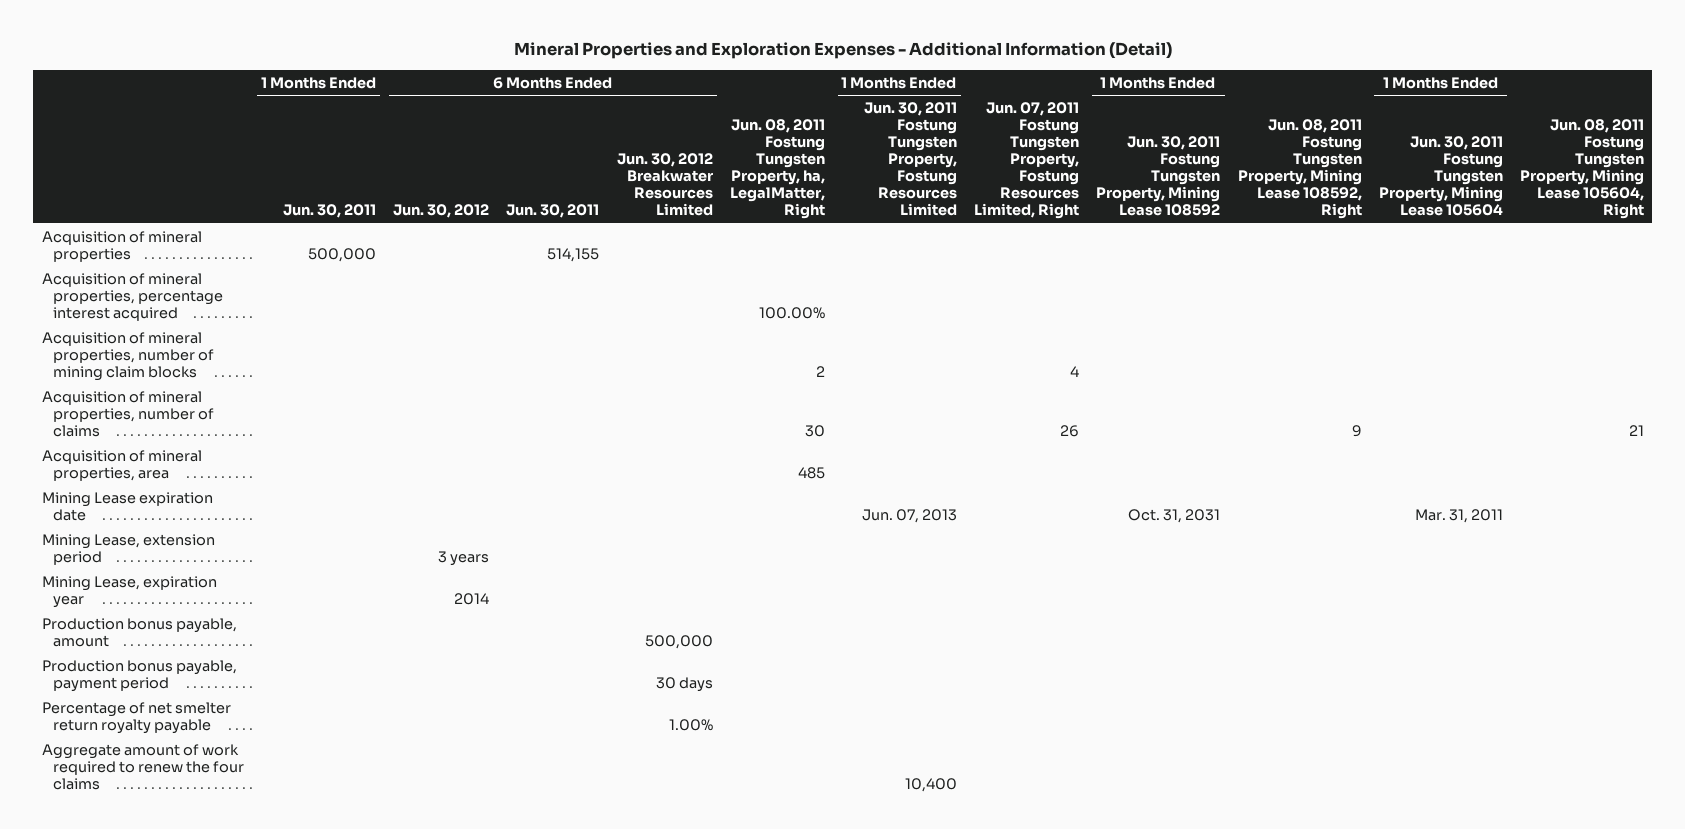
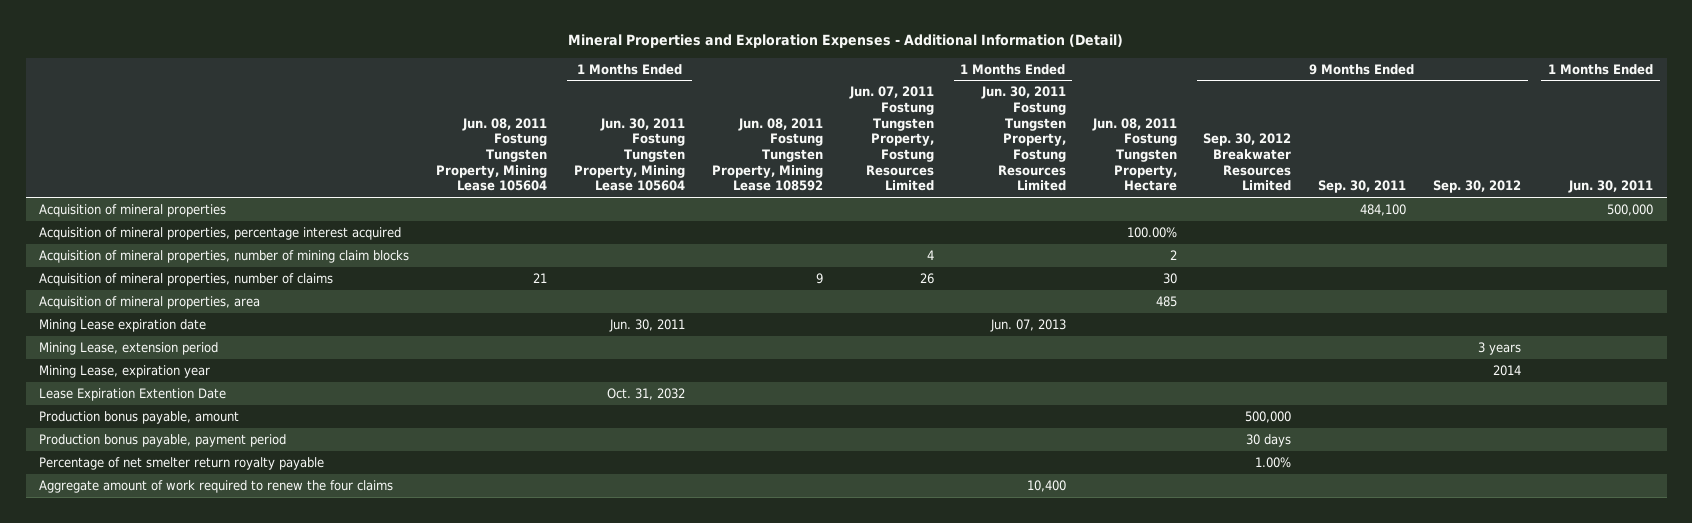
- | 1 Months Ended Jun. 30, 2011 | 6 Months Ended Jun. 30, 2012 | 6 Months Ended Jun. 30, 2011 | 6 Months Ended Jun. 30, 2012 Breakwater Resources Limited | Jun. 08, 2011 Fostung Tungsten Property, ha, LegalMatter, Right | 1 Months Ended Jun. 30, 2011 Fostung Tungsten Property, Fostung Resources Limited | Jun. 07, 2011 Fostung Tungsten Property, Fostung Resources Limited, Right | 1 Months Ended Jun. 30, 2011 Fostung Tungsten Property, Mining Lease 108592 | Jun. 08, 2011 Fostung Tungsten Property, Mining Lease 108592, Right | 1 Months Ended Jun. 30, 2011 Fostung Tungsten Property, Mining Lease 105604 | Jun. 08, 2011 Fostung Tungsten Property, Mining Lease 105604, Right
+ | Jun. 08, 2011 Fostung Tungsten Property, Mining Lease 105604 | 1 Months Ended Jun. 30, 2011 Fostung Tungsten Property, Mining Lease 105604 | Jun. 08, 2011 Fostung Tungsten Property, Mining Lease 108592 | Jun. 07, 2011 Fostung Tungsten Property, Fostung Resources Limited | 1 Months Ended Jun. 30, 2011 Fostung Tungsten Property, Fostung Resources Limited | Jun. 08, 2011 Fostung Tungsten Property, Hectare | 9 Months Ended Sep. 30, 2012 Breakwater Resources Limited | 9 Months Ended Sep. 30, 2011 | 9 Months Ended Sep. 30, 2012 | 1 Months Ended Jun. 30, 2011
- Mining Lease expiration date | | | | | | Jun. 07, 2013 | | Oct. 31, 2031 | | Mar. 31, 2011 |
+ Mining Lease expiration date | | Jun. 30, 2011 | | | Jun. 07, 2013 | | | | |
+ Lease Expiration Extention Date | | Oct. 31, 2032 | | | | | | | |

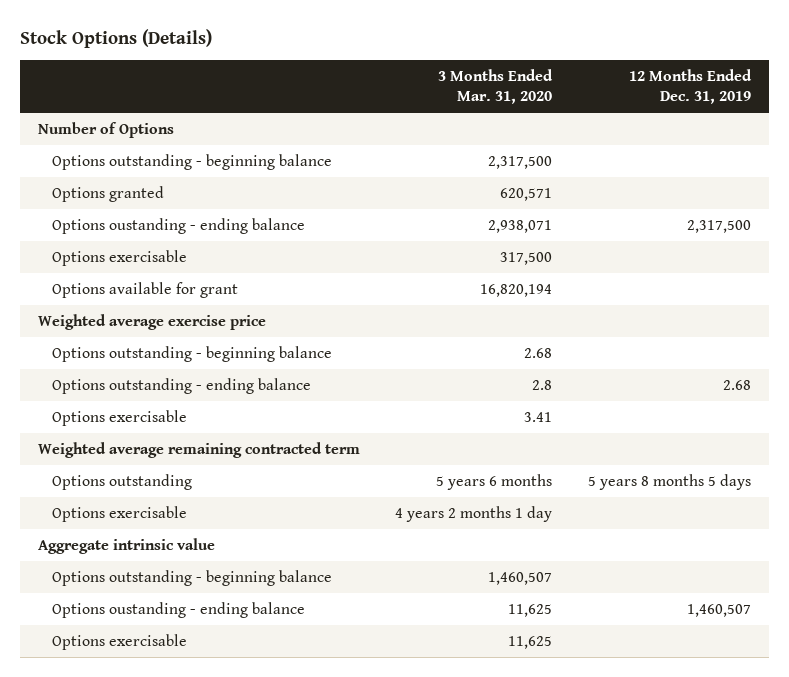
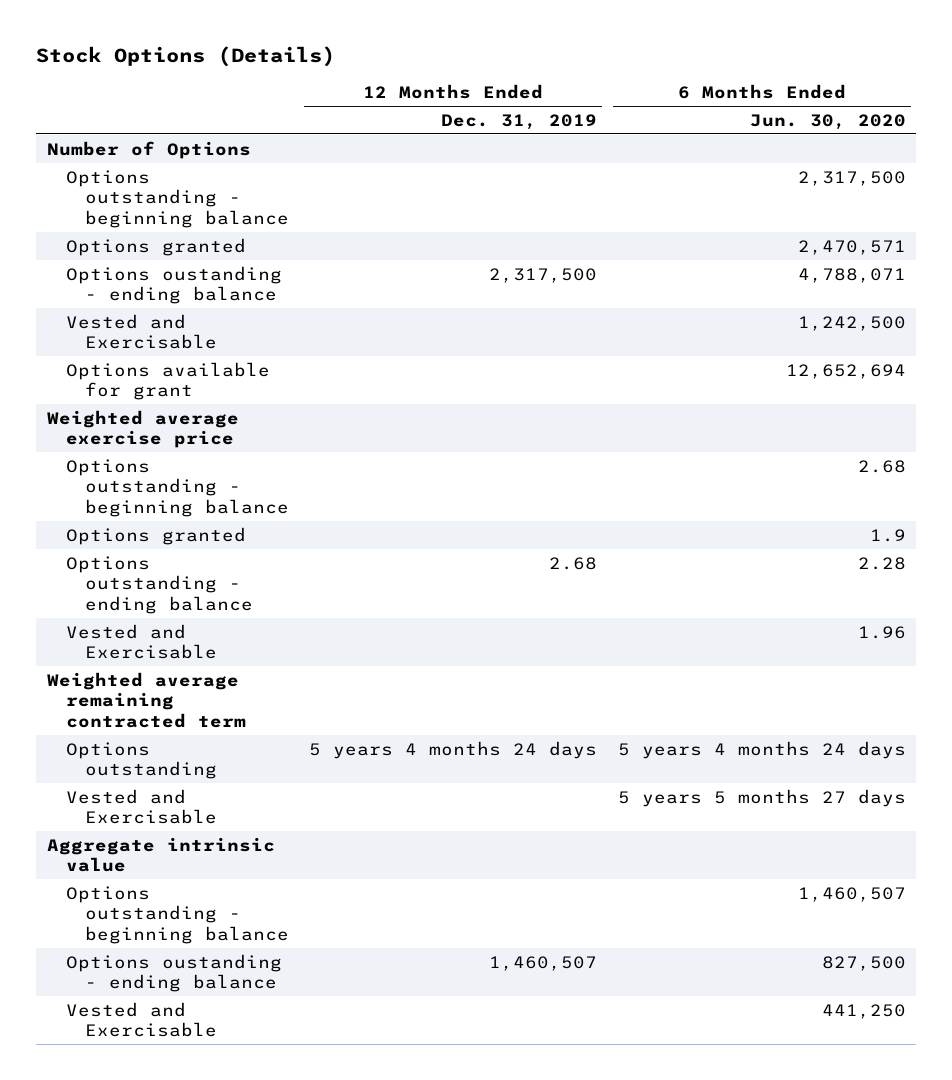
- | 3 Months Ended Mar. 31, 2020 | 12 Months Ended Dec. 31, 2019
+ | 12 Months Ended Dec. 31, 2019 | 6 Months Ended Jun. 30, 2020
- Options exercisable | 317,500 |
+ Vested and Exercisable | | 1,242,500
+ Options granted | | 1.9
- Options exercisable | 3.41 |
+ Vested and Exercisable | | 1.96
- Options outstanding | 5 years 6 months | 5 years 8 months 5 days
- Options exercisable | 4 years 2 months 1 day |
+ Options outstanding | 5 years 4 months 24 days | 5 years 4 months 24 days
+ Vested and Exercisable | | 5 years 5 months 27 days
- Options exercisable | 11,625 |
+ Vested and Exercisable | | 441,250

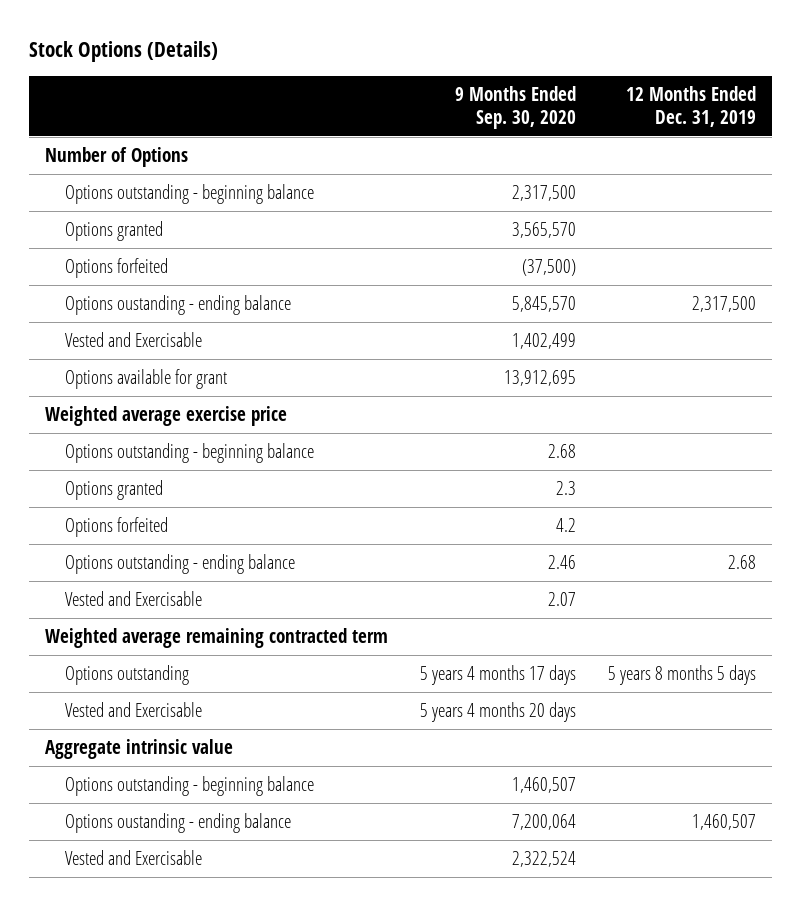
- | 12 Months Ended Dec. 31, 2019 | 6 Months Ended Jun. 30, 2020
+ | 9 Months Ended Sep. 30, 2020 | 12 Months Ended Dec. 31, 2019
+ Options forfeited | (37,500) |
+ Options forfeited | 4.2 |
- Options outstanding | 5 years 4 months 24 days | 5 years 4 months 24 days
+ Options outstanding | 5 years 4 months 17 days | 5 years 8 months 5 days

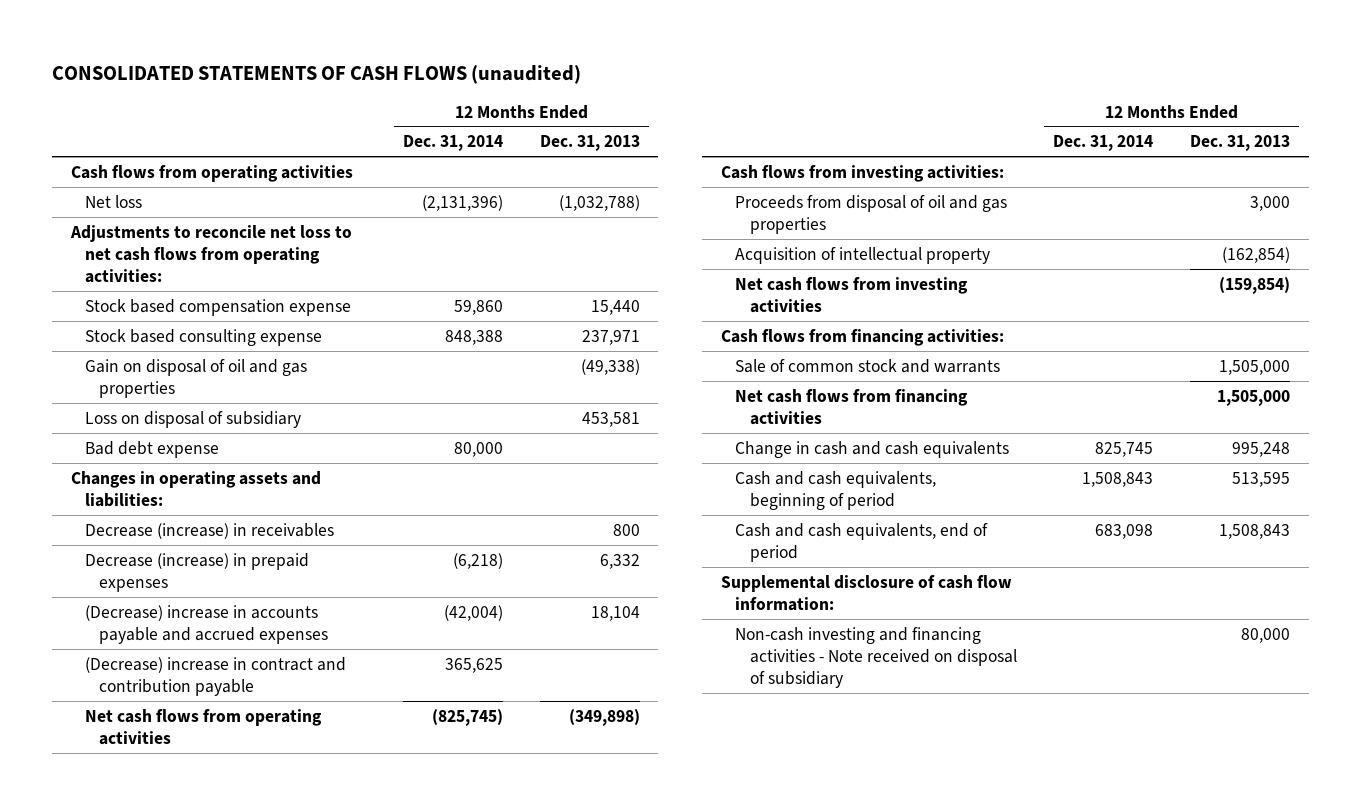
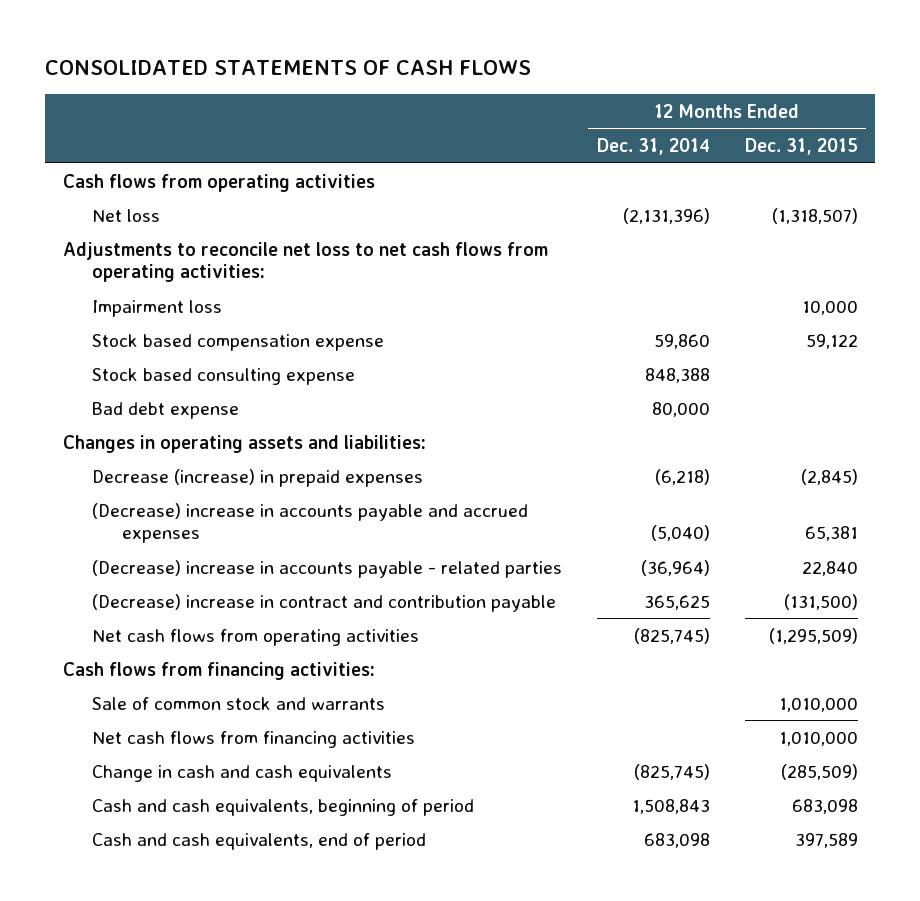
- CONSOLIDATED STATEMENTS OF CASH FLOWS (unaudited)
+ CONSOLIDATED STATEMENTS OF CASH FLOWS
- | 12 Months Ended Dec. 31, 2014 | 12 Months Ended Dec. 31, 2013
+ | 12 Months Ended Dec. 31, 2014 | 12 Months Ended Dec. 31, 2015
+ Impairment loss | | 10,000
- Gain on disposal of oil and gas properties | | (49,338)
- Loss on disposal of subsidiary | | 453,581
- Decrease (increase) in receivables | | 800
- (Decrease) increase in accounts payable and accrued expenses | (42,004) | 18,104
+ (Decrease) increase in accounts payable and accrued expenses | (5,040) | 65,381
+ (Decrease) increase in accounts payable - related parties | (36,964) | 22,840
- Cash flows from investing activities:
- Proceeds from disposal of oil and gas properties | | 3,000
- Acquisition of intellectual property | | (162,854)
- Net cash flows from investing activities | | (159,854)
- Change in cash and cash equivalents | 825,745 | 995,248
+ Change in cash and cash equivalents | (825,745) | (285,509)
- Supplemental disclosure of cash flow information:
- Non-cash investing and financing activities - Note received on disposal of subsidiary | | 80,000

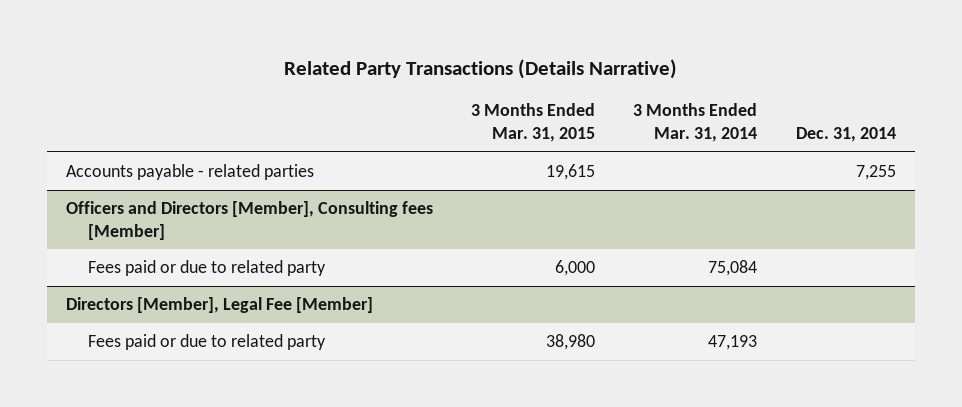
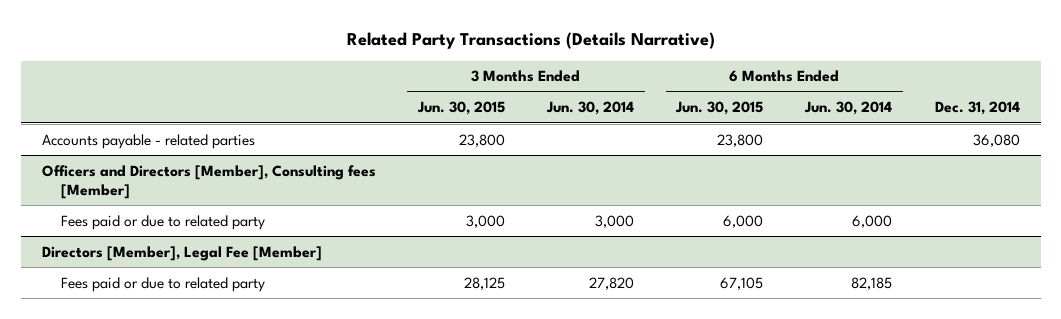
- | 3 Months Ended Mar. 31, 2015 | 3 Months Ended Mar. 31, 2014 | Dec. 31, 2014
+ | 3 Months Ended Jun. 30, 2015 | 3 Months Ended Jun. 30, 2014 | 6 Months Ended Jun. 30, 2015 | 6 Months Ended Jun. 30, 2014 | Dec. 31, 2014
- Accounts payable - related parties | 19,615 | | 7,255
+ Accounts payable - related parties | 23,800 | | 23,800 | | 36,080

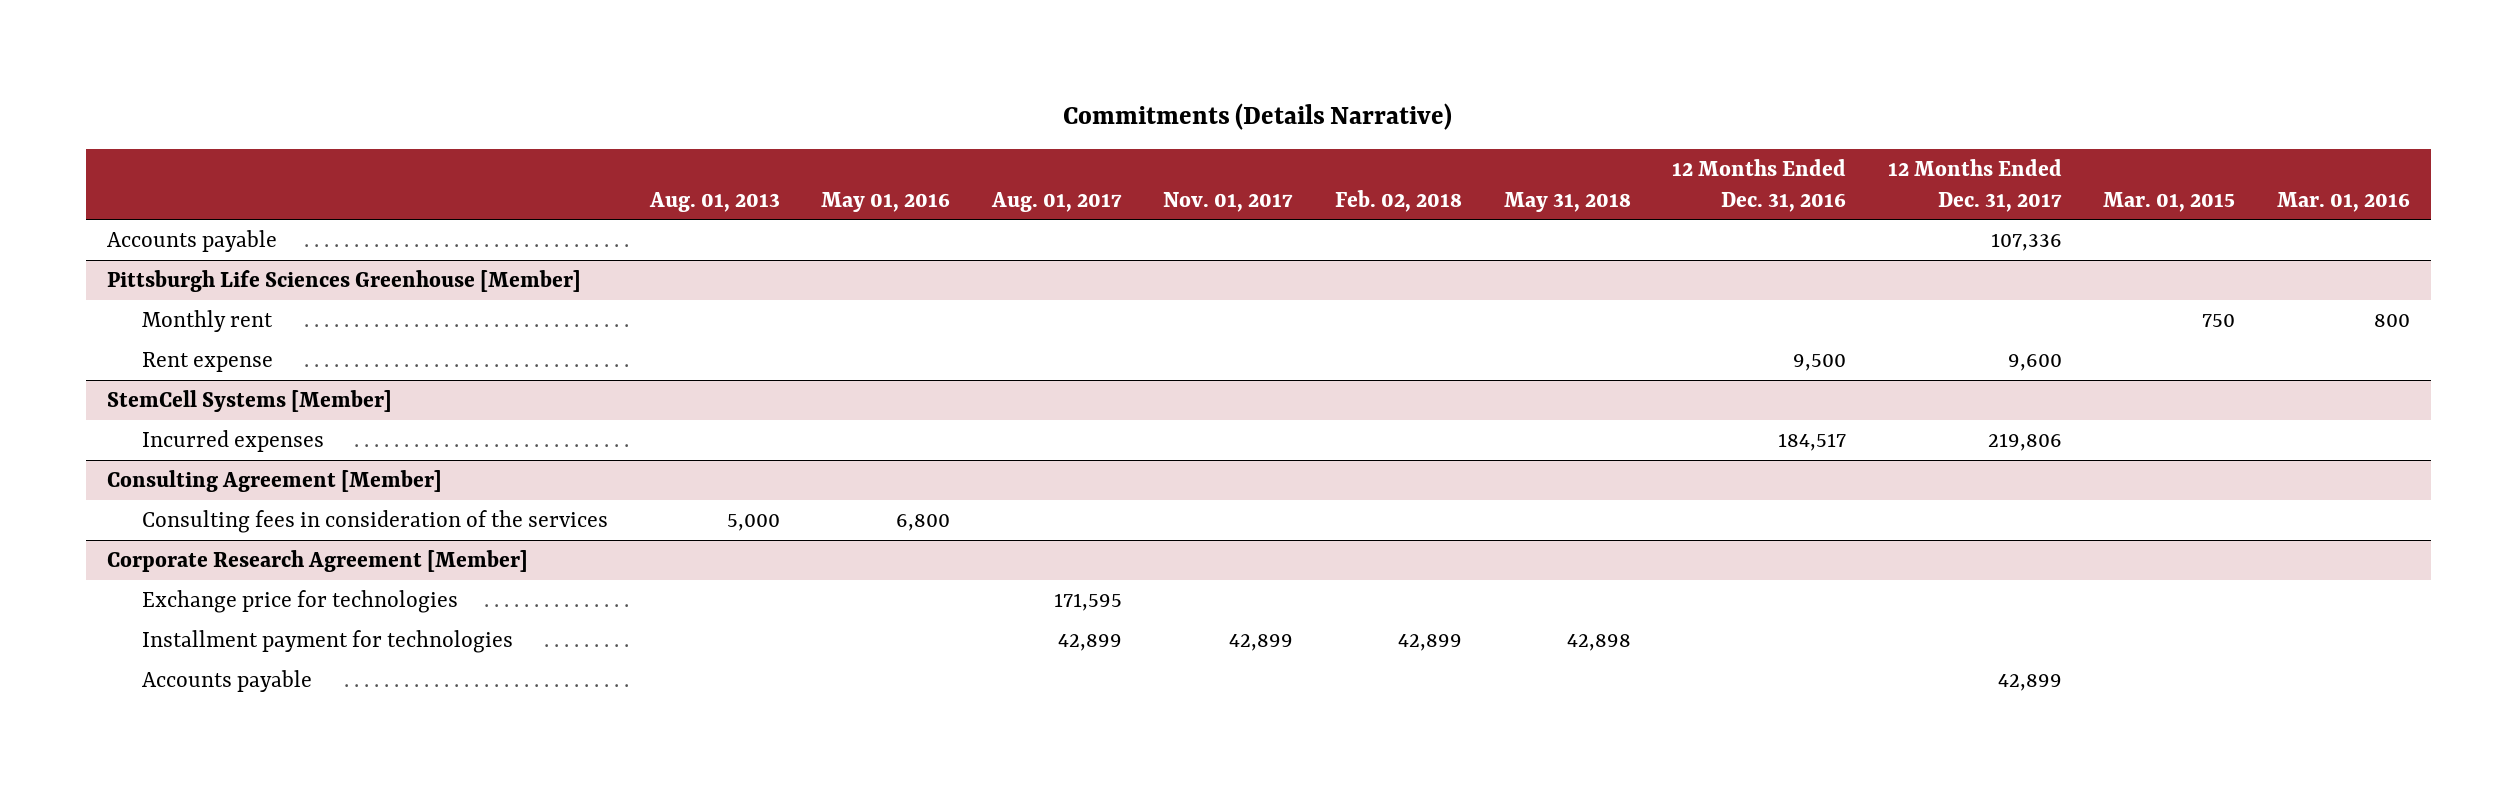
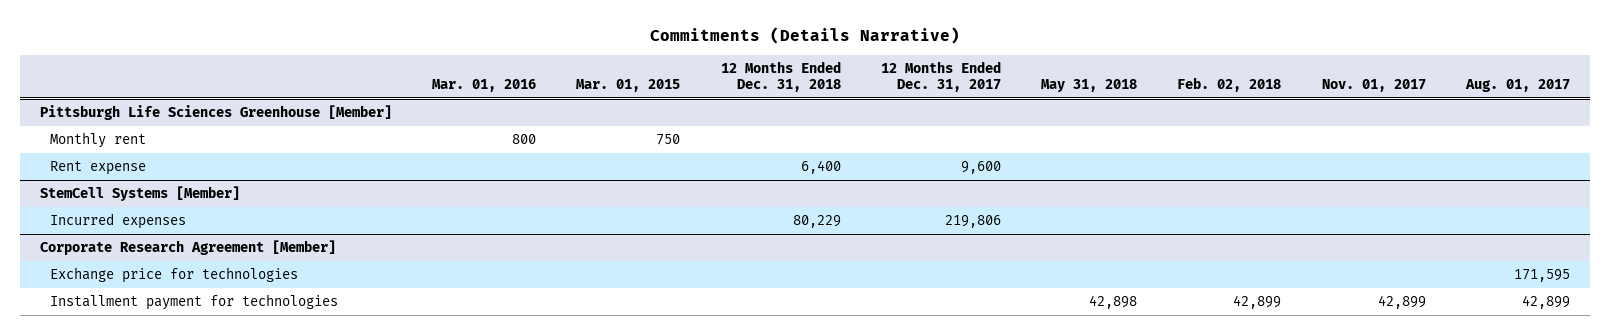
- | Aug. 01, 2013 | May 01, 2016 | Aug. 01, 2017 | Nov. 01, 2017 | Feb. 02, 2018 | May 31, 2018 | 12 Months Ended Dec. 31, 2016 | 12 Months Ended Dec. 31, 2017 | Mar. 01, 2015 | Mar. 01, 2016
+ | Mar. 01, 2016 | Mar. 01, 2015 | 12 Months Ended Dec. 31, 2018 | 12 Months Ended Dec. 31, 2017 | May 31, 2018 | Feb. 02, 2018 | Nov. 01, 2017 | Aug. 01, 2017
- Accounts payable | | | | | | | | 107,336 | |
- Consulting Agreement [Member]
- Consulting fees in consideration of the services | 5,000 | 6,800 | | | | | | | |
@ Corporate Research Agreement [Member]
- Accounts payable | | | | | | | | 42,899 | |

